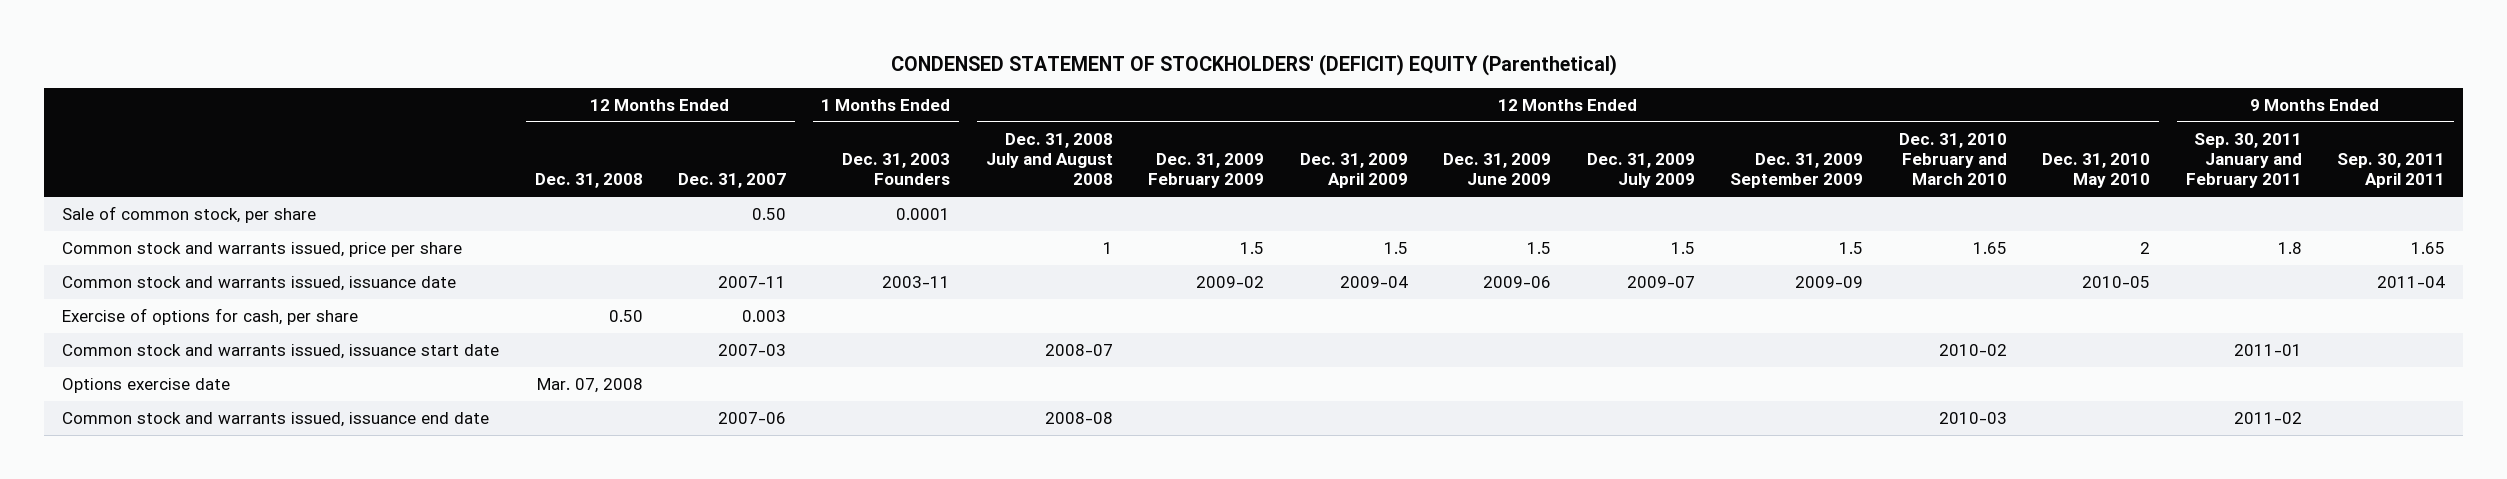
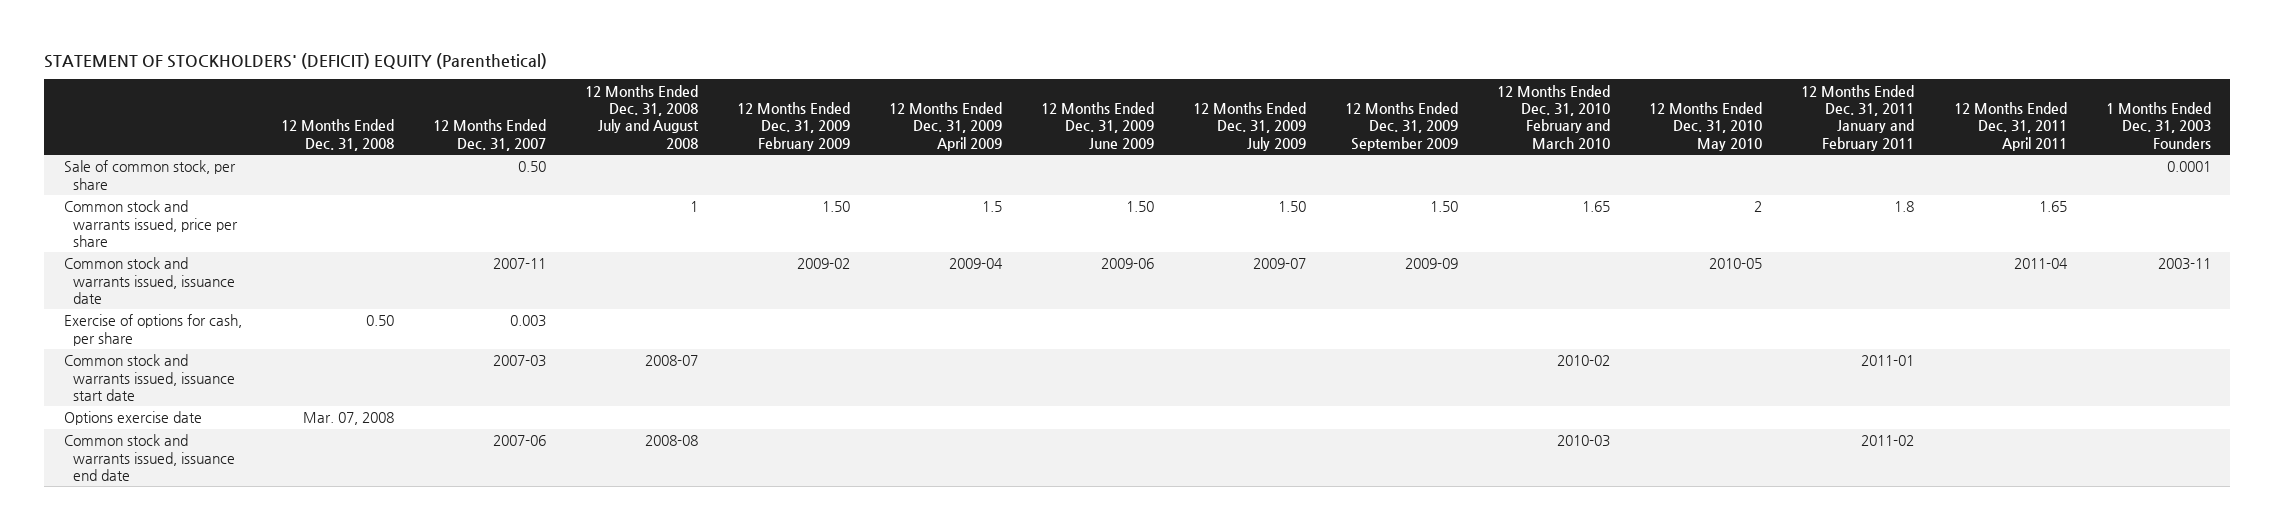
- CONDENSED STATEMENT OF STOCKHOLDERS' (DEFICIT) EQUITY (Parenthetical)
+ STATEMENT OF STOCKHOLDERS' (DEFICIT) EQUITY (Parenthetical)
- | 12 Months Ended Dec. 31, 2008 | 12 Months Ended Dec. 31, 2007 | 1 Months Ended Dec. 31, 2003 Founders | 12 Months Ended Dec. 31, 2008 July and August 2008 | 12 Months Ended Dec. 31, 2009 February 2009 | 12 Months Ended Dec. 31, 2009 April 2009 | 12 Months Ended Dec. 31, 2009 June 2009 | 12 Months Ended Dec. 31, 2009 July 2009 | 12 Months Ended Dec. 31, 2009 September 2009 | 12 Months Ended Dec. 31, 2010 February and March 2010 | 12 Months Ended Dec. 31, 2010 May 2010 | 9 Months Ended Sep. 30, 2011 January and February 2011 | 9 Months Ended Sep. 30, 2011 April 2011
+ | 12 Months Ended Dec. 31, 2008 | 12 Months Ended Dec. 31, 2007 | 12 Months Ended Dec. 31, 2008 July and August 2008 | 12 Months Ended Dec. 31, 2009 February 2009 | 12 Months Ended Dec. 31, 2009 April 2009 | 12 Months Ended Dec. 31, 2009 June 2009 | 12 Months Ended Dec. 31, 2009 July 2009 | 12 Months Ended Dec. 31, 2009 September 2009 | 12 Months Ended Dec. 31, 2010 February and March 2010 | 12 Months Ended Dec. 31, 2010 May 2010 | 12 Months Ended Dec. 31, 2011 January and February 2011 | 12 Months Ended Dec. 31, 2011 April 2011 | 1 Months Ended Dec. 31, 2003 Founders
- Common stock and warrants issued, price per share | | | | 1 | 1.5 | 1.5 | 1.5 | 1.5 | 1.5 | 1.65 | 2 | 1.8 | 1.65
+ Common stock and warrants issued, price per share | | | 1 | 1.50 | 1.5 | 1.50 | 1.50 | 1.50 | 1.65 | 2 | 1.8 | 1.65 |

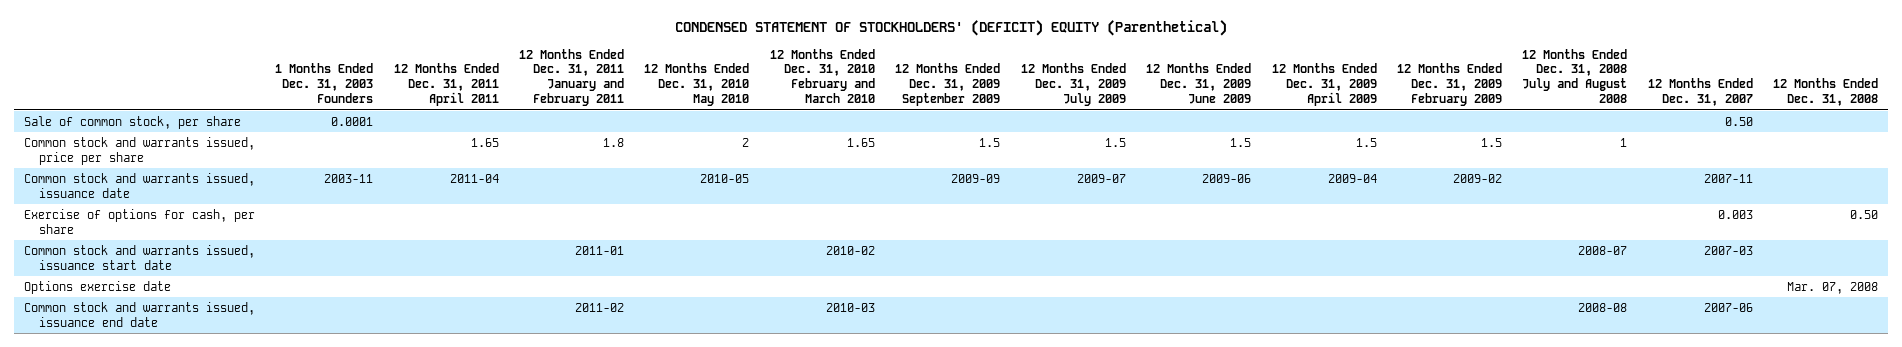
- STATEMENT OF STOCKHOLDERS' (DEFICIT) EQUITY (Parenthetical)
+ CONDENSED STATEMENT OF STOCKHOLDERS' (DEFICIT) EQUITY (Parenthetical)
- | 12 Months Ended Dec. 31, 2008 | 12 Months Ended Dec. 31, 2007 | 12 Months Ended Dec. 31, 2008 July and August 2008 | 12 Months Ended Dec. 31, 2009 February 2009 | 12 Months Ended Dec. 31, 2009 April 2009 | 12 Months Ended Dec. 31, 2009 June 2009 | 12 Months Ended Dec. 31, 2009 July 2009 | 12 Months Ended Dec. 31, 2009 September 2009 | 12 Months Ended Dec. 31, 2010 February and March 2010 | 12 Months Ended Dec. 31, 2010 May 2010 | 12 Months Ended Dec. 31, 2011 January and February 2011 | 12 Months Ended Dec. 31, 2011 April 2011 | 1 Months Ended Dec. 31, 2003 Founders
+ | 1 Months Ended Dec. 31, 2003 Founders | 12 Months Ended Dec. 31, 2011 April 2011 | 12 Months Ended Dec. 31, 2011 January and February 2011 | 12 Months Ended Dec. 31, 2010 May 2010 | 12 Months Ended Dec. 31, 2010 February and March 2010 | 12 Months Ended Dec. 31, 2009 September 2009 | 12 Months Ended Dec. 31, 2009 July 2009 | 12 Months Ended Dec. 31, 2009 June 2009 | 12 Months Ended Dec. 31, 2009 April 2009 | 12 Months Ended Dec. 31, 2009 February 2009 | 12 Months Ended Dec. 31, 2008 July and August 2008 | 12 Months Ended Dec. 31, 2007 | 12 Months Ended Dec. 31, 2008
- Common stock and warrants issued, price per share | | | 1 | 1.50 | 1.5 | 1.50 | 1.50 | 1.50 | 1.65 | 2 | 1.8 | 1.65 |
+ Common stock and warrants issued, price per share | | 1.65 | 1.8 | 2 | 1.65 | 1.5 | 1.5 | 1.5 | 1.5 | 1.5 | 1 | |

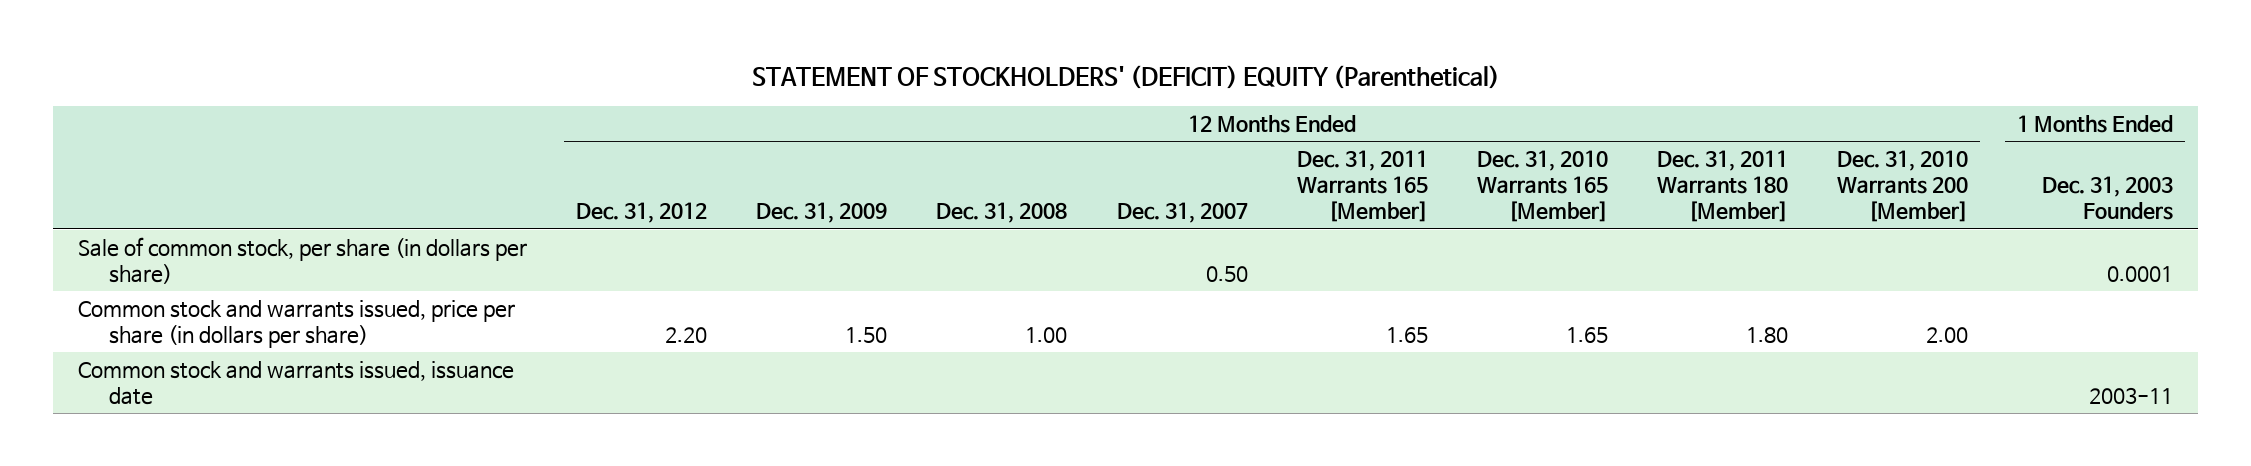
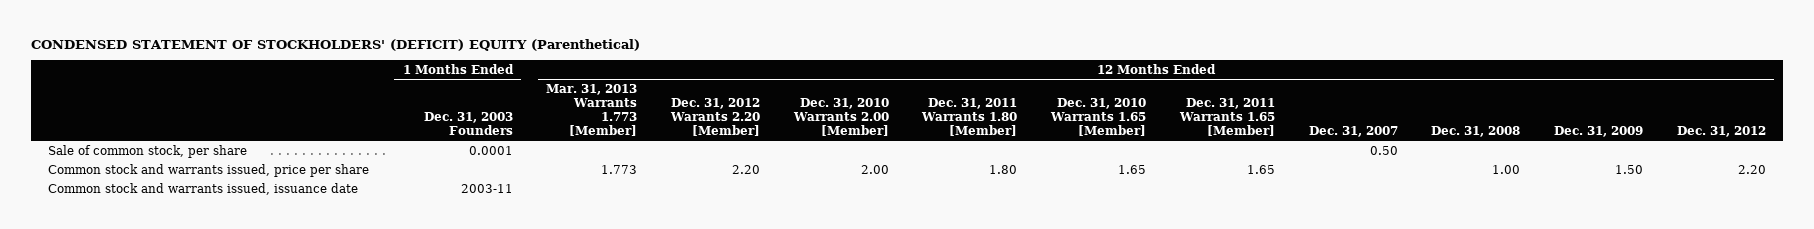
- STATEMENT OF STOCKHOLDERS' (DEFICIT) EQUITY (Parenthetical)
+ CONDENSED STATEMENT OF STOCKHOLDERS' (DEFICIT) EQUITY (Parenthetical)
- | 12 Months Ended Dec. 31, 2012 | 12 Months Ended Dec. 31, 2009 | 12 Months Ended Dec. 31, 2008 | 12 Months Ended Dec. 31, 2007 | 12 Months Ended Dec. 31, 2011 Warrants 165 [Member] | 12 Months Ended Dec. 31, 2010 Warrants 165 [Member] | 12 Months Ended Dec. 31, 2011 Warrants 180 [Member] | 12 Months Ended Dec. 31, 2010 Warrants 200 [Member] | 1 Months Ended Dec. 31, 2003 Founders
+ | 1 Months Ended Dec. 31, 2003 Founders | 12 Months Ended Mar. 31, 2013 Warrants 1.773 [Member] | 12 Months Ended Dec. 31, 2012 Warants 2.20 [Member] | 12 Months Ended Dec. 31, 2010 Warrants 2.00 [Member] | 12 Months Ended Dec. 31, 2011 Warrants 1.80 [Member] | 12 Months Ended Dec. 31, 2010 Warrants 1.65 [Member] | 12 Months Ended Dec. 31, 2011 Warrants 1.65 [Member] | 12 Months Ended Dec. 31, 2007 | 12 Months Ended Dec. 31, 2008 | 12 Months Ended Dec. 31, 2009 | 12 Months Ended Dec. 31, 2012
- Sale of common stock, per share (in dollars per share) | | | | 0.50 | | | | | 0.0001
- Common stock and warrants issued, price per share (in dollars per share) | 2.20 | 1.50 | 1.00 | | 1.65 | 1.65 | 1.80 | 2.00 |
+ Sale of common stock, per share | 0.0001 | | | | | | | 0.50 | | |
+ Common stock and warrants issued, price per share | | 1.773 | 2.20 | 2.00 | 1.80 | 1.65 | 1.65 | | 1.00 | 1.50 | 2.20

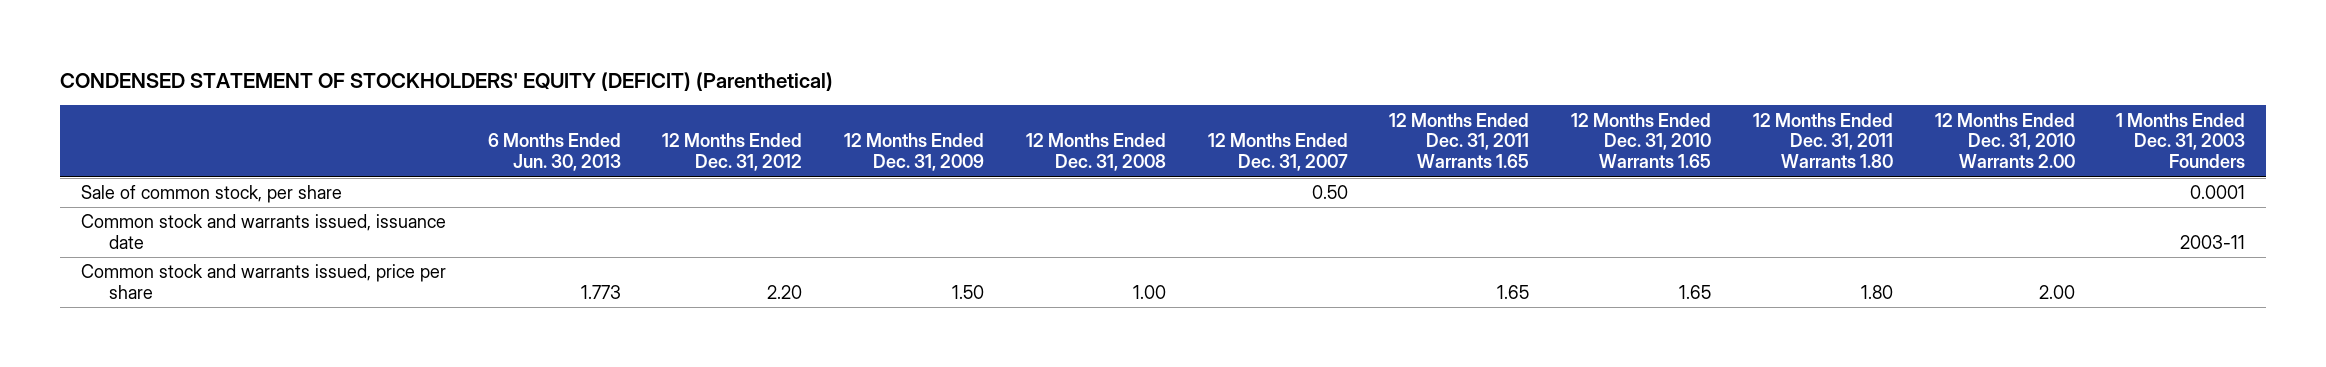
- CONDENSED STATEMENT OF STOCKHOLDERS' (DEFICIT) EQUITY (Parenthetical)
+ CONDENSED STATEMENT OF STOCKHOLDERS' EQUITY (DEFICIT) (Parenthetical)
- | 1 Months Ended Dec. 31, 2003 Founders | 12 Months Ended Mar. 31, 2013 Warrants 1.773 [Member] | 12 Months Ended Dec. 31, 2012 Warants 2.20 [Member] | 12 Months Ended Dec. 31, 2010 Warrants 2.00 [Member] | 12 Months Ended Dec. 31, 2011 Warrants 1.80 [Member] | 12 Months Ended Dec. 31, 2010 Warrants 1.65 [Member] | 12 Months Ended Dec. 31, 2011 Warrants 1.65 [Member] | 12 Months Ended Dec. 31, 2007 | 12 Months Ended Dec. 31, 2008 | 12 Months Ended Dec. 31, 2009 | 12 Months Ended Dec. 31, 2012
+ | 6 Months Ended Jun. 30, 2013 | 12 Months Ended Dec. 31, 2012 | 12 Months Ended Dec. 31, 2009 | 12 Months Ended Dec. 31, 2008 | 12 Months Ended Dec. 31, 2007 | 12 Months Ended Dec. 31, 2011 Warrants 1.65 | 12 Months Ended Dec. 31, 2010 Warrants 1.65 | 12 Months Ended Dec. 31, 2011 Warrants 1.80 | 12 Months Ended Dec. 31, 2010 Warrants 2.00 | 1 Months Ended Dec. 31, 2003 Founders
moved down: Common stock and warrants issued, price per share | 1.773 | 2.20 | 1.50 | 1.00 | | 1.65 | 1.65 | 1.80 | 2.00 |

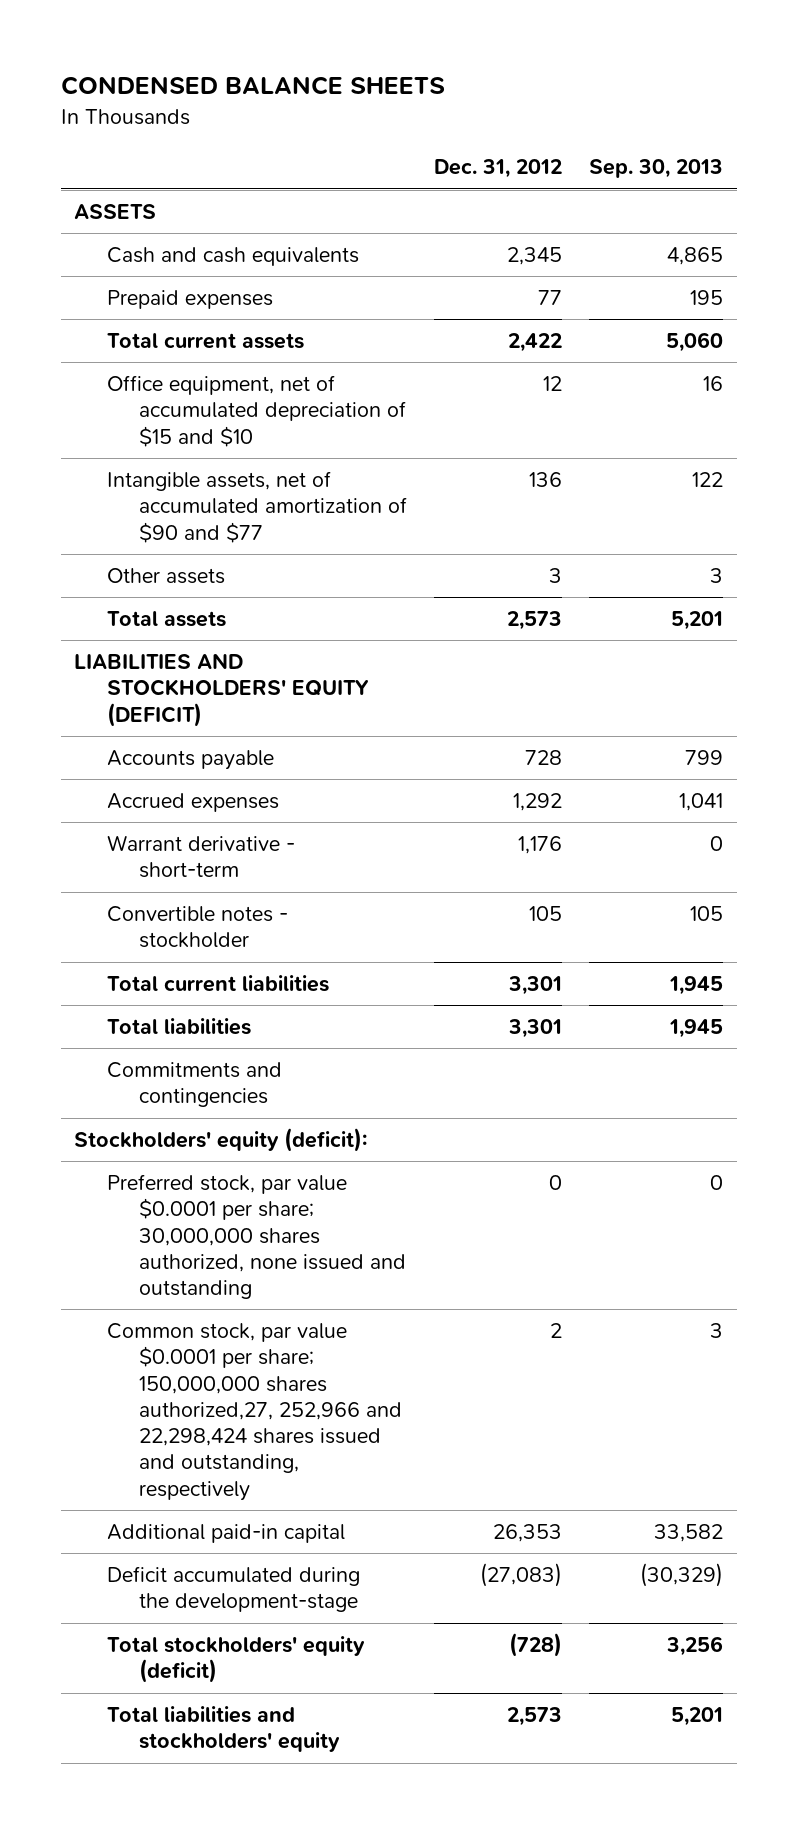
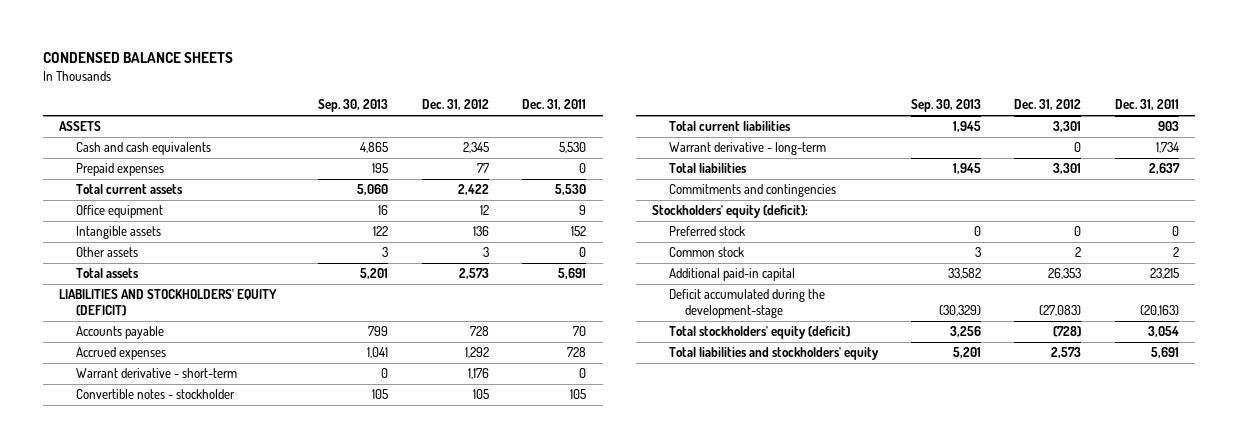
- | Dec. 31, 2012 | Sep. 30, 2013
+ | Sep. 30, 2013 | Dec. 31, 2012 | Dec. 31, 2011
- Office equipment, net of accumulated depreciation of $15 and $10 | 12 | 16
- Intangible assets, net of accumulated amortization of $90 and $77 | 136 | 122
+ Office equipment | 16 | 12 | 9
+ Intangible assets | 122 | 136 | 152
+ Warrant derivative - long-term | | 0 | 1,734
- Preferred stock, par value $0.0001 per share; 30,000,000 shares authorized, none issued and outstanding | 0 | 0
- Common stock, par value $0.0001 per share; 150,000,000 shares authorized,27, 252,966 and 22,298,424 shares issued and outstanding, respectively | 2 | 3
+ Preferred stock | 0 | 0 | 0
+ Common stock | 3 | 2 | 2

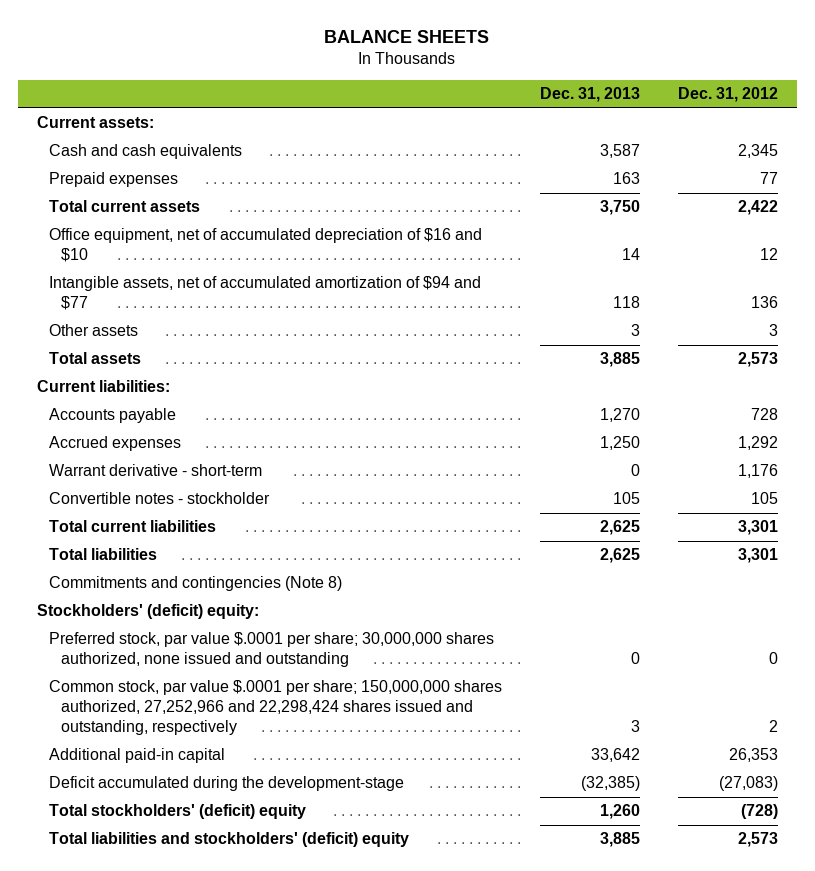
- CONDENSED BALANCE SHEETS
+ BALANCE SHEETS
- | Sep. 30, 2013 | Dec. 31, 2012 | Dec. 31, 2011
+ | Dec. 31, 2013 | Dec. 31, 2012
- ASSETS
+ Current assets:
- Office equipment | 16 | 12 | 9
- Intangible assets | 122 | 136 | 152
+ Office equipment, net of accumulated depreciation of $16 and $10 | 14 | 12
+ Intangible assets, net of accumulated amortization of $94 and $77 | 118 | 136
- LIABILITIES AND STOCKHOLDERS' EQUITY (DEFICIT)
+ Current liabilities:
- Warrant derivative - long-term | | 0 | 1,734
- Commitments and contingencies
- Stockholders' equity (deficit):
- Preferred stock | 0 | 0 | 0
- Common stock | 3 | 2 | 2
+ Commitments and contingencies (Note 8)
+ Stockholders' (deficit) equity:
+ Preferred stock, par value $.0001 per share; 30,000,000 shares authorized, none issued and outstanding | 0 | 0
+ Common stock, par value $.0001 per share; 150,000,000 shares authorized, 27,252,966 and 22,298,424 shares issued and outstanding, respectively | 3 | 2
- Total stockholders' equity (deficit) | 3,256 | (728) | 3,054
- Total liabilities and stockholders' equity | 5,201 | 2,573 | 5,691
+ Total stockholders' (deficit) equity | 1,260 | (728)
+ Total liabilities and stockholders' (deficit) equity | 3,885 | 2,573

